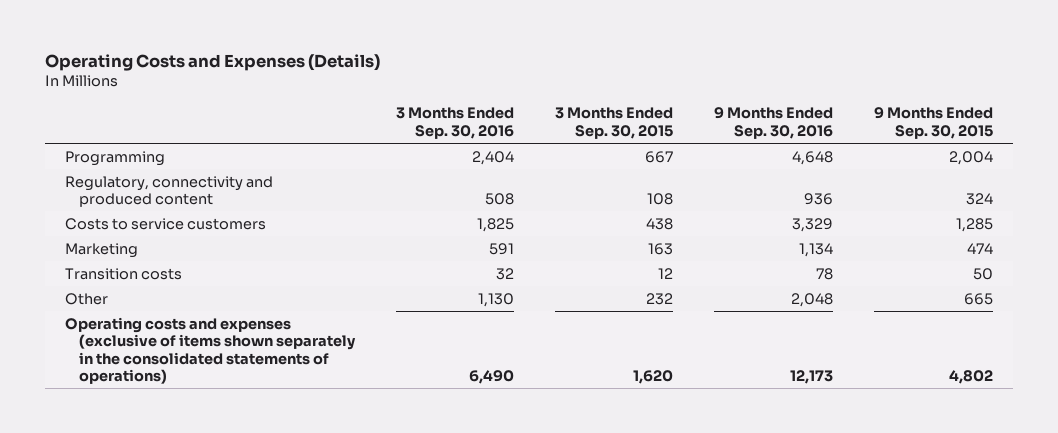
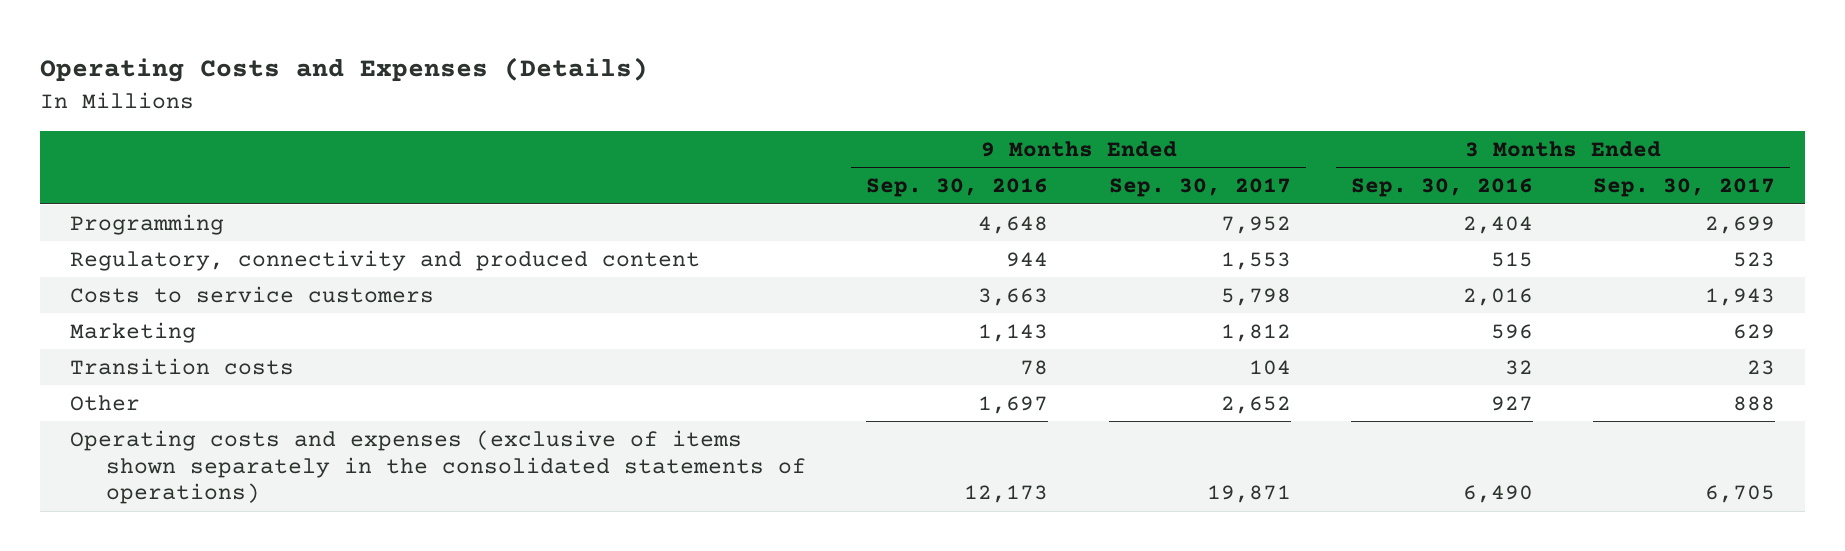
- | 3 Months Ended Sep. 30, 2016 | 3 Months Ended Sep. 30, 2015 | 9 Months Ended Sep. 30, 2016 | 9 Months Ended Sep. 30, 2015
+ | 9 Months Ended Sep. 30, 2016 | 9 Months Ended Sep. 30, 2017 | 3 Months Ended Sep. 30, 2016 | 3 Months Ended Sep. 30, 2017
- Regulatory, connectivity and produced content | 508 | 108 | 936 | 324
- Costs to service customers | 1,825 | 438 | 3,329 | 1,285
- Marketing | 591 | 163 | 1,134 | 474
+ Regulatory, connectivity and produced content | 944 | 1,553 | 515 | 523
+ Costs to service customers | 3,663 | 5,798 | 2,016 | 1,943
+ Marketing | 1,143 | 1,812 | 596 | 629
- Other | 1,130 | 232 | 2,048 | 665
+ Other | 1,697 | 2,652 | 927 | 888

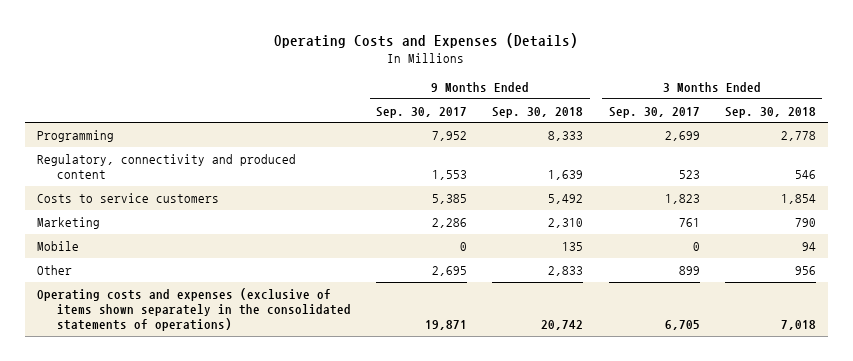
- | 9 Months Ended Sep. 30, 2016 | 9 Months Ended Sep. 30, 2017 | 3 Months Ended Sep. 30, 2016 | 3 Months Ended Sep. 30, 2017
+ | 9 Months Ended Sep. 30, 2017 | 9 Months Ended Sep. 30, 2018 | 3 Months Ended Sep. 30, 2017 | 3 Months Ended Sep. 30, 2018
- Costs to service customers | 3,663 | 5,798 | 2,016 | 1,943
- Marketing | 1,143 | 1,812 | 596 | 629
- Transition costs | 78 | 104 | 32 | 23
- Other | 1,697 | 2,652 | 927 | 888
+ Costs to service customers | 5,385 | 5,492 | 1,823 | 1,854
+ Marketing | 2,286 | 2,310 | 761 | 790
+ Mobile | 0 | 135 | 0 | 94
+ Other | 2,695 | 2,833 | 899 | 956

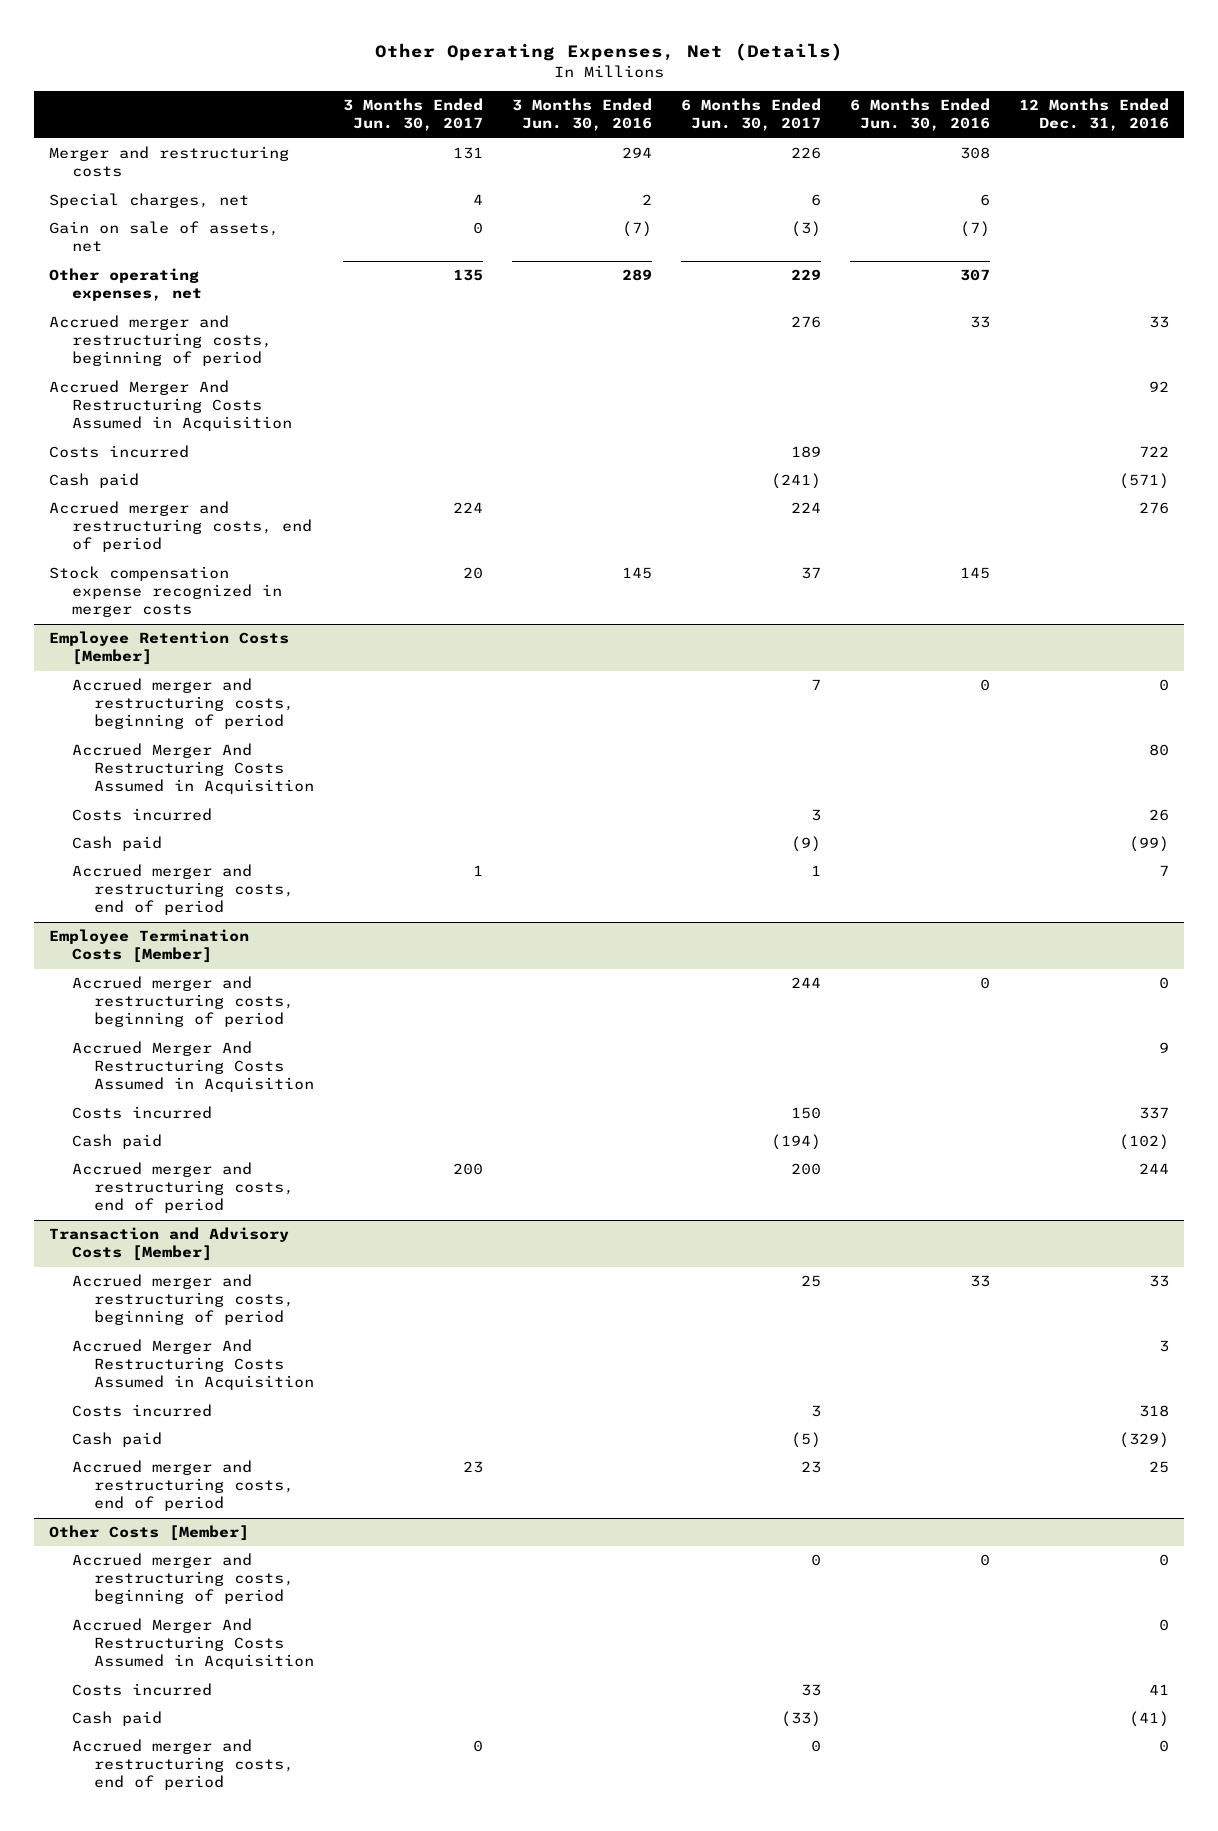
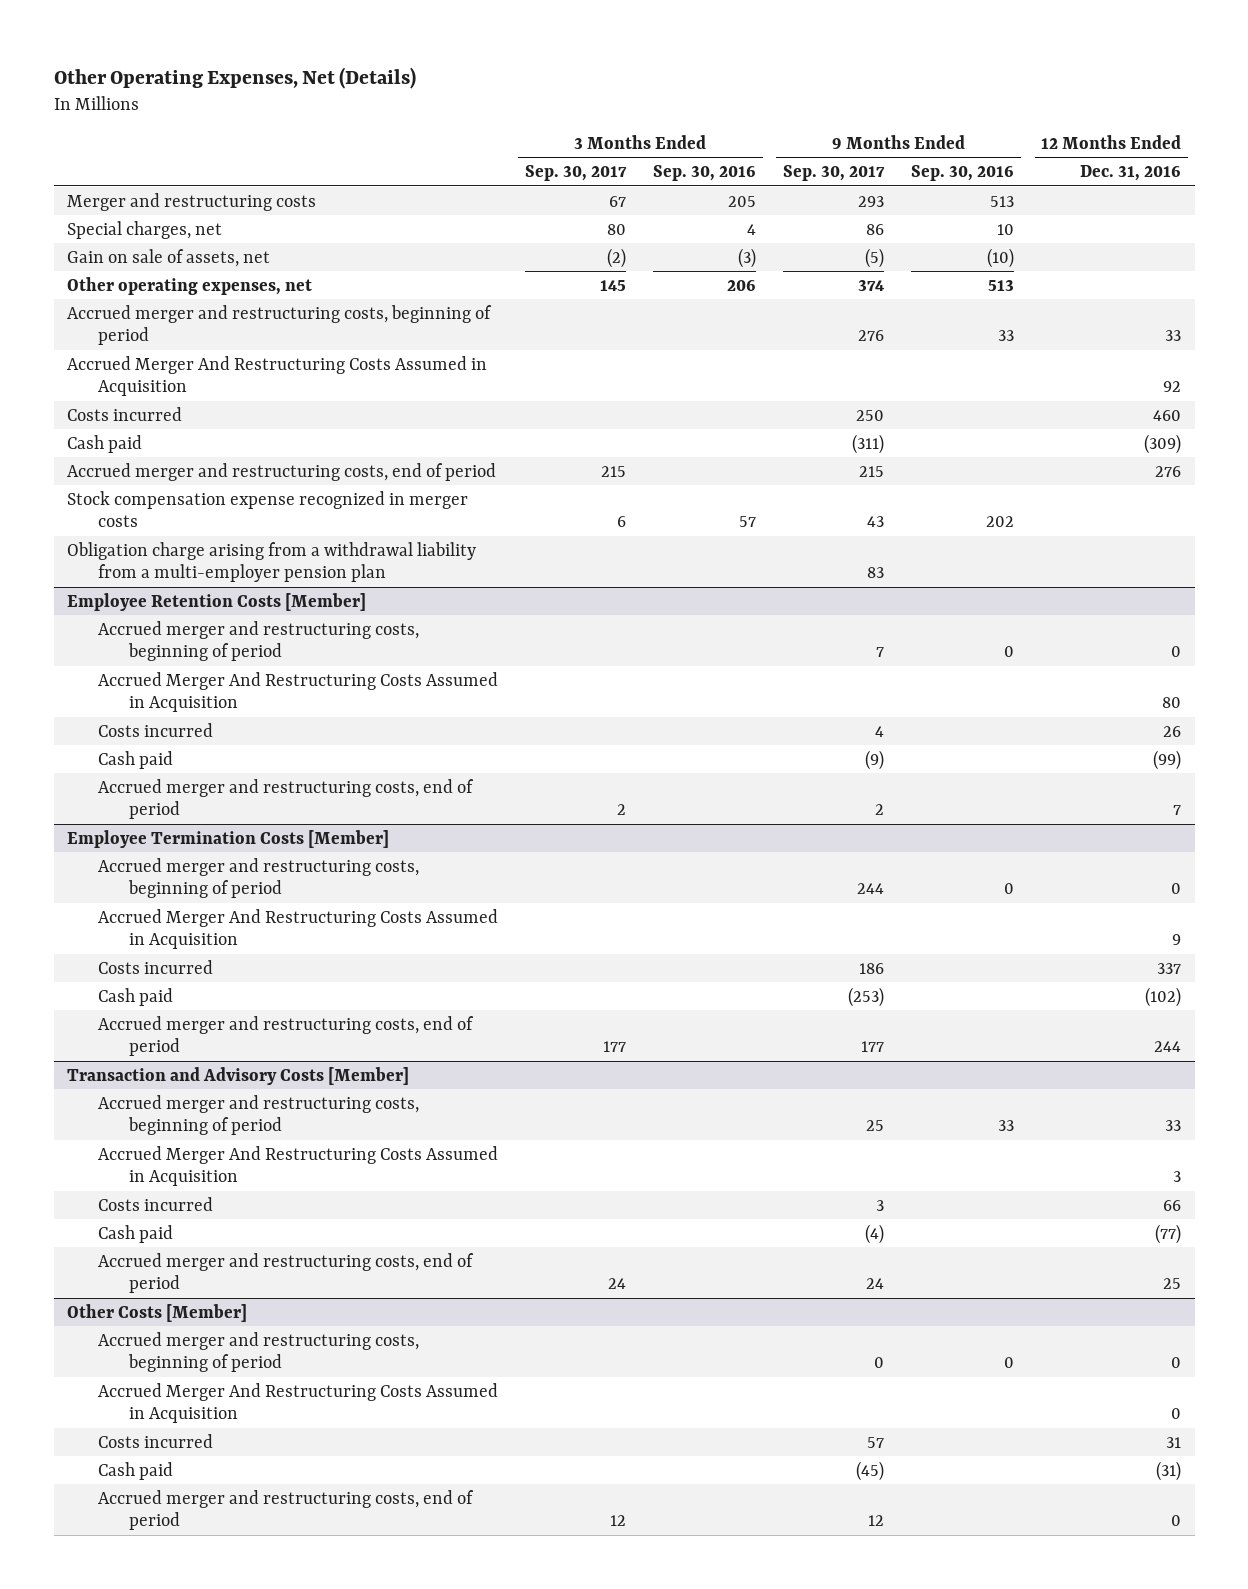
- | 3 Months Ended Jun. 30, 2017 | 3 Months Ended Jun. 30, 2016 | 6 Months Ended Jun. 30, 2017 | 6 Months Ended Jun. 30, 2016 | 12 Months Ended Dec. 31, 2016
+ | 3 Months Ended Sep. 30, 2017 | 3 Months Ended Sep. 30, 2016 | 9 Months Ended Sep. 30, 2017 | 9 Months Ended Sep. 30, 2016 | 12 Months Ended Dec. 31, 2016
- Costs incurred | | | 189 | | 722
- Cash paid | | | (241) | | (571)
+ Costs incurred | | | 250 | | 460
+ Cash paid | | | (311) | | (309)
+ Obligation charge arising from a withdrawal liability from a multi-employer pension plan | | | 83 | |
@ Transaction and Advisory Costs [Member]
- Costs incurred | | | 3 | | 318
- Cash paid | | | (5) | | (329)
+ Costs incurred | | | 3 | | 66
+ Cash paid | | | (4) | | (77)
@ Other Costs [Member]
- Costs incurred | | | 33 | | 41
- Cash paid | | | (33) | | (41)
+ Costs incurred | | | 57 | | 31
+ Cash paid | | | (45) | | (31)

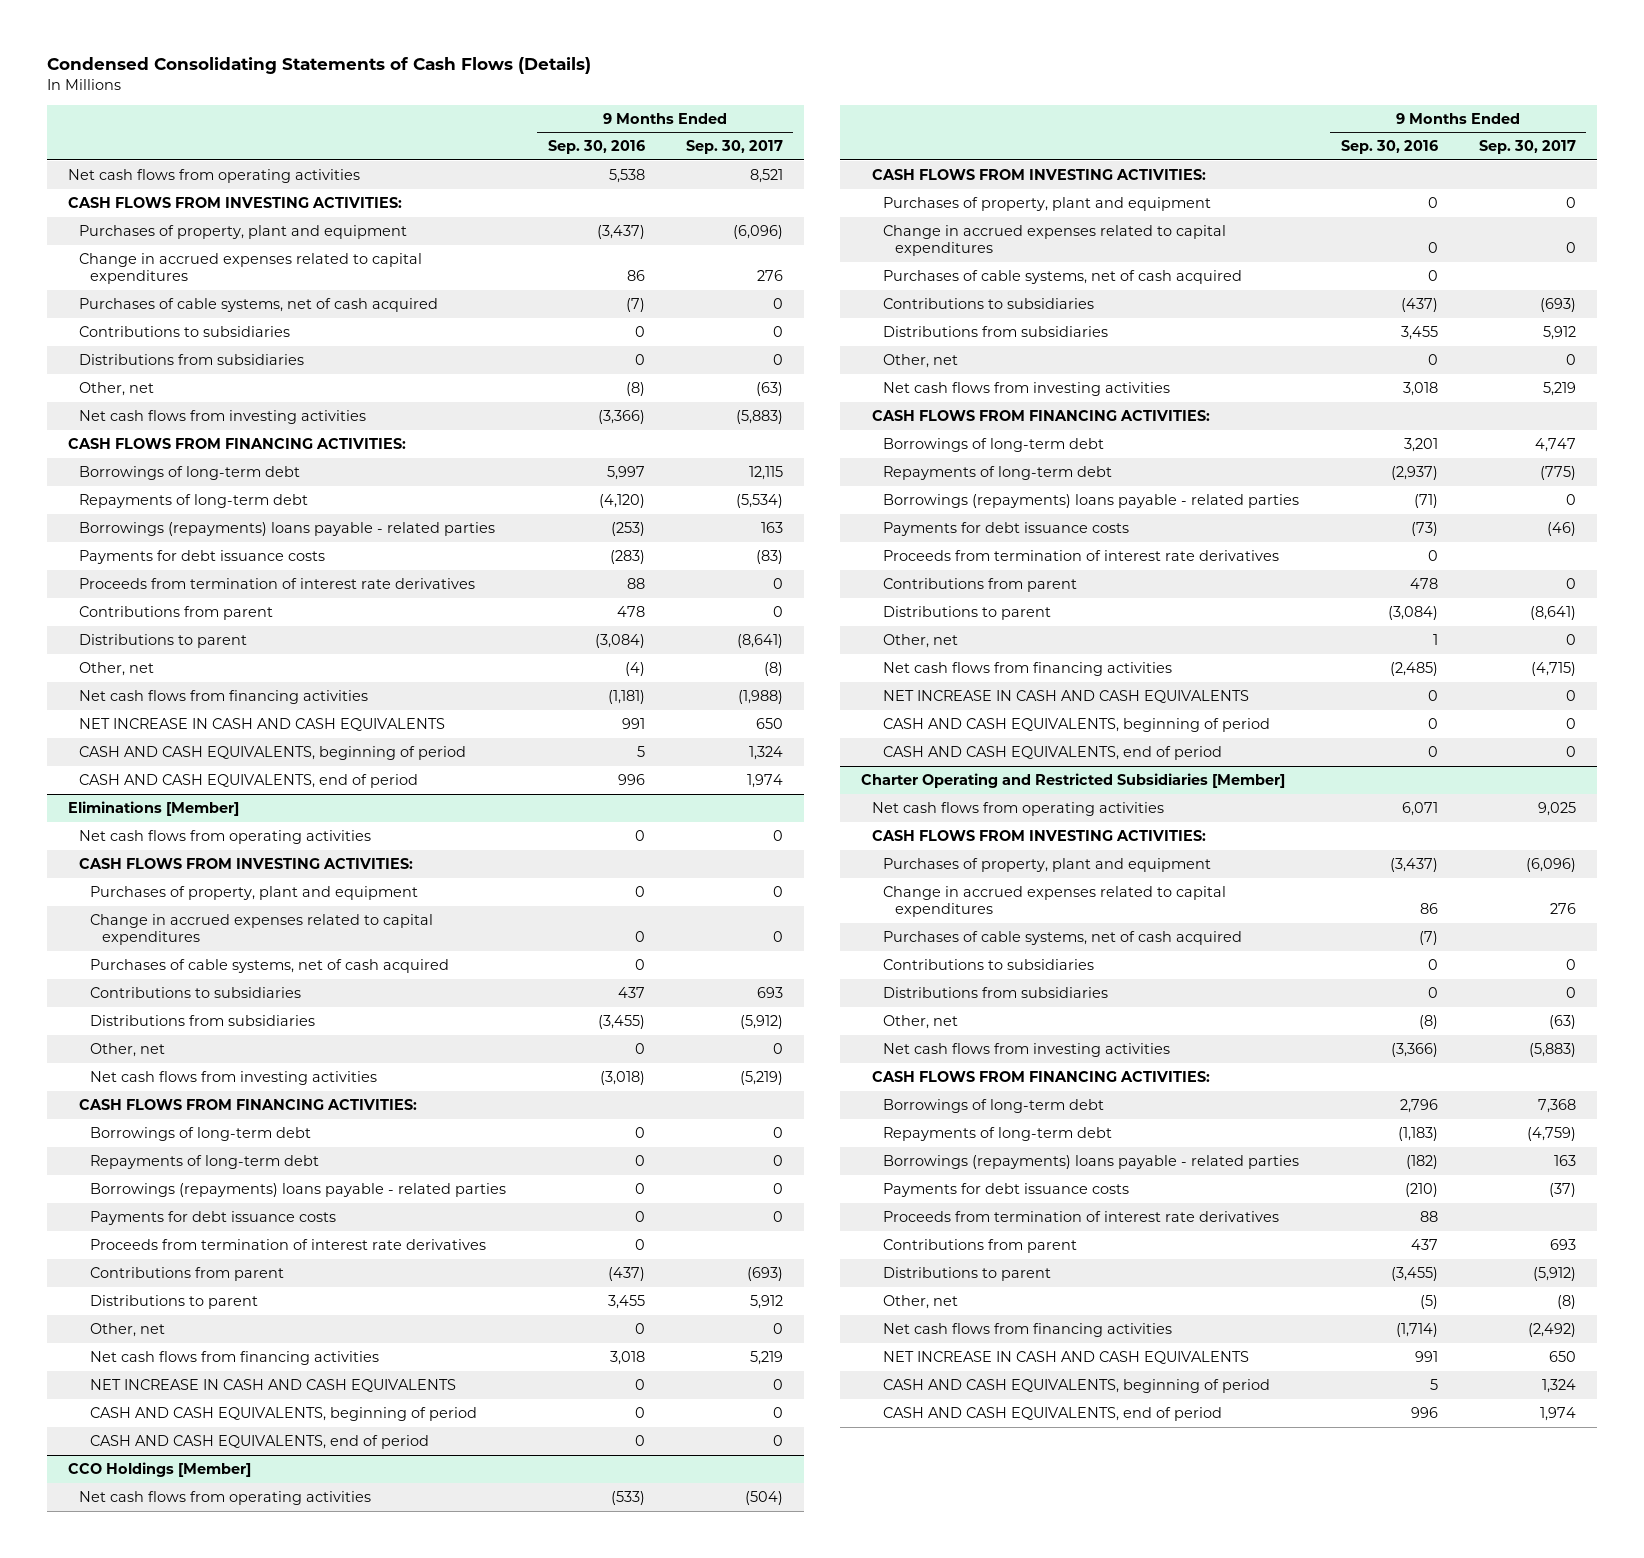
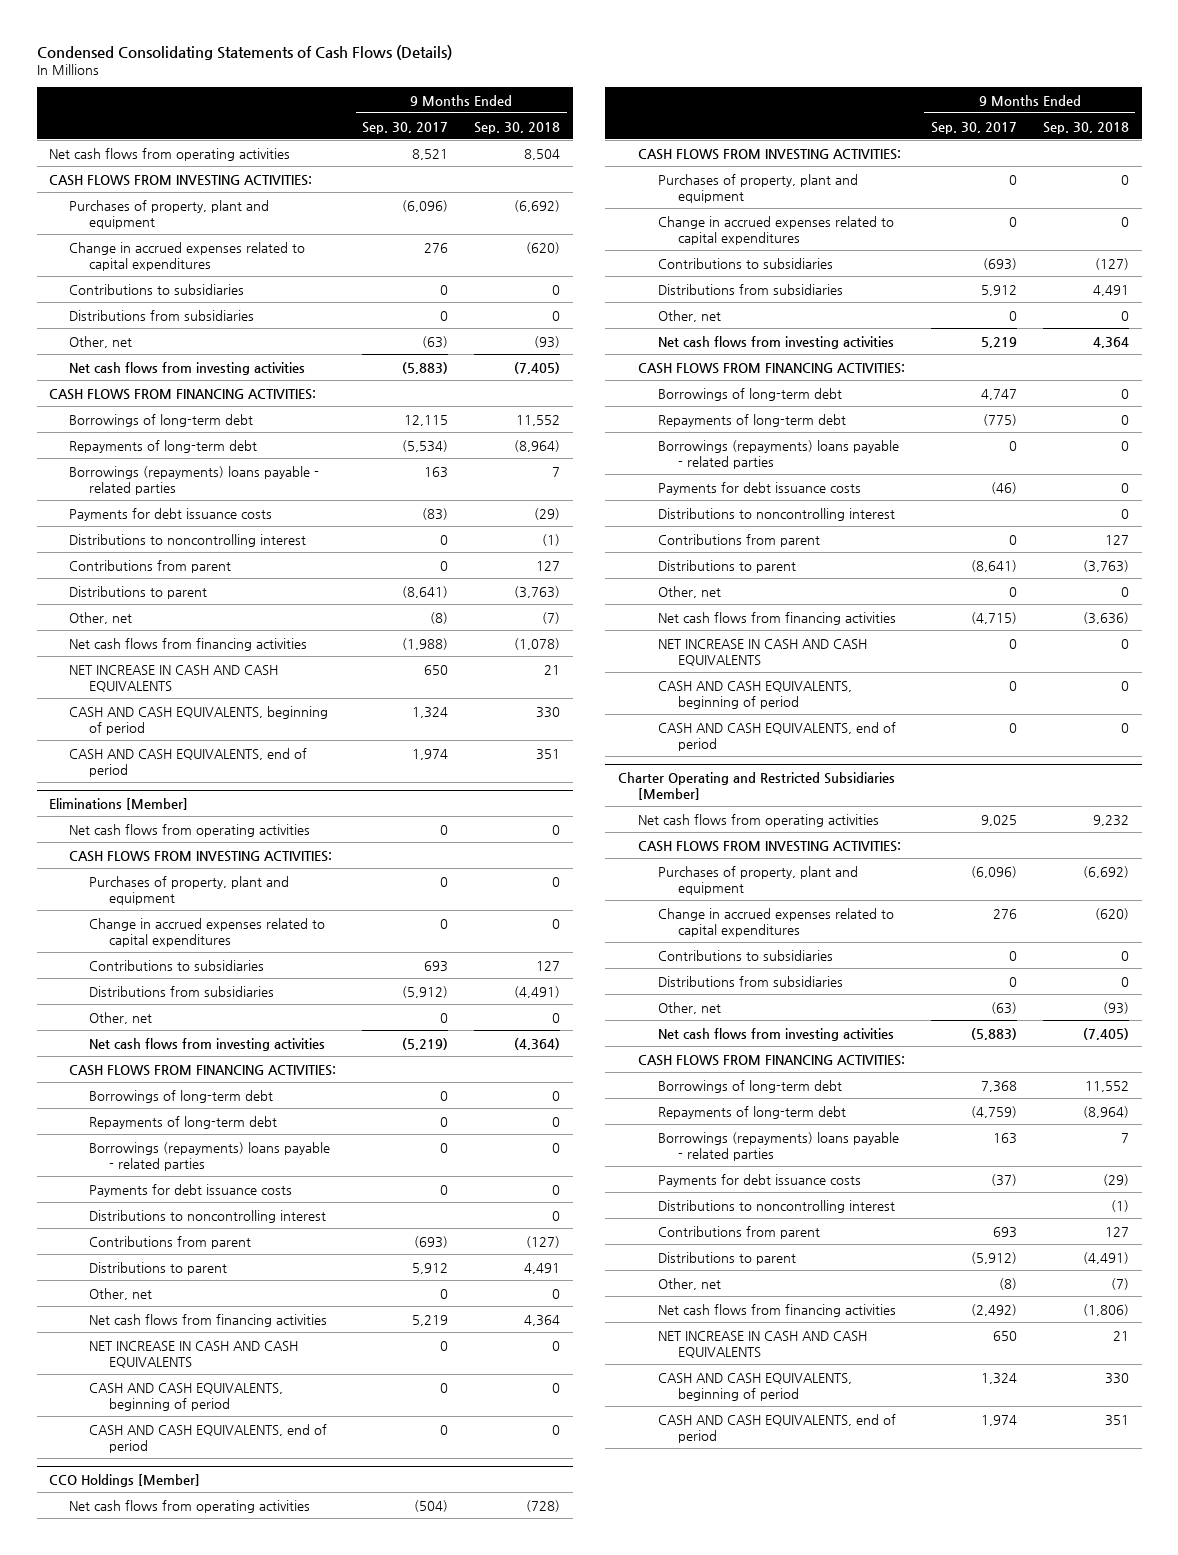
- | 9 Months Ended Sep. 30, 2016 | 9 Months Ended Sep. 30, 2017
+ | 9 Months Ended Sep. 30, 2017 | 9 Months Ended Sep. 30, 2018
- Purchases of cable systems, net of cash acquired | (7) | 0
- Proceeds from termination of interest rate derivatives | 88 | 0
+ Distributions to noncontrolling interest | 0 | (1)
@ Eliminations [Member]
- Purchases of cable systems, net of cash acquired | 0 |
- Proceeds from termination of interest rate derivatives | 0 |
+ Distributions to noncontrolling interest | | 0
@ CCO Holdings [Member]
- Purchases of cable systems, net of cash acquired | 0 |
- Proceeds from termination of interest rate derivatives | 0 |
+ Distributions to noncontrolling interest | | 0
@ Charter Operating and Restricted Subsidiaries [Member]
- Purchases of cable systems, net of cash acquired | (7) |
- Proceeds from termination of interest rate derivatives | 88 |
+ Distributions to noncontrolling interest | | (1)

